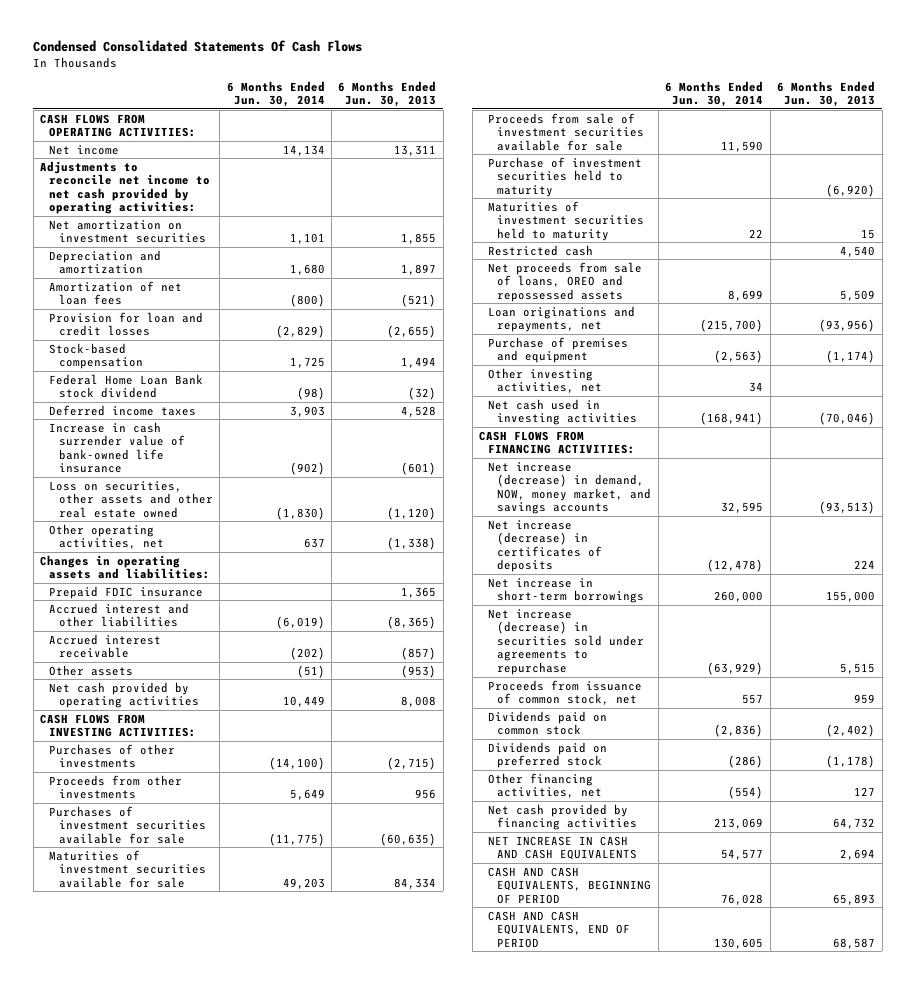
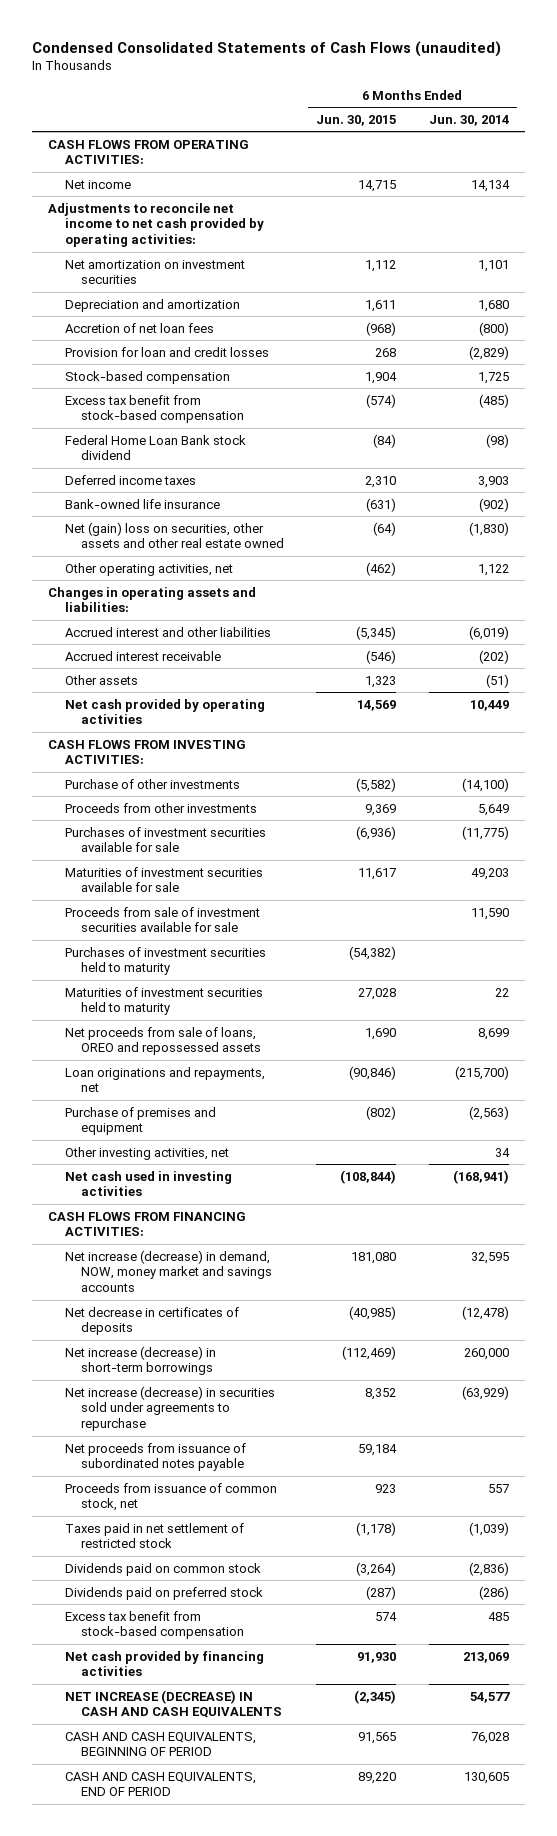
- Condensed Consolidated Statements Of Cash Flows
+ Condensed Consolidated Statements of Cash Flows (unaudited)
- | 6 Months Ended Jun. 30, 2014 | 6 Months Ended Jun. 30, 2013
+ | 6 Months Ended Jun. 30, 2015 | 6 Months Ended Jun. 30, 2014
- Amortization of net loan fees | (800) | (521)
+ Accretion of net loan fees | (968) | (800)
+ Excess tax benefit from stock-based compensation | (574) | (485)
- Increase in cash surrender value of bank-owned life insurance | (902) | (601)
- Loss on securities, other assets and other real estate owned | (1,830) | (1,120)
- Other operating activities, net | 637 | (1,338)
+ Bank-owned life insurance | (631) | (902)
+ Net (gain) loss on securities, other assets and other real estate owned | (64) | (1,830)
+ Other operating activities, net | (462) | 1,122
- Prepaid FDIC insurance | | 1,365
- Purchases of other investments | (14,100) | (2,715)
+ Purchase of other investments | (5,582) | (14,100)
- Purchase of investment securities held to maturity | | (6,920)
+ Purchases of investment securities held to maturity | (54,382) |
- Restricted cash | | 4,540
- Net increase (decrease) in demand, NOW, money market, and savings accounts | 32,595 | (93,513)
- Net increase (decrease) in certificates of deposits | (12,478) | 224
- Net increase in short-term borrowings | 260,000 | 155,000
+ Net increase (decrease) in demand, NOW, money market and savings accounts | 181,080 | 32,595
+ Net decrease in certificates of deposits | (40,985) | (12,478)
+ Net increase (decrease) in short-term borrowings | (112,469) | 260,000
+ Net proceeds from issuance of subordinated notes payable | 59,184 |
+ Taxes paid in net settlement of restricted stock | (1,178) | (1,039)
- Other financing activities, net | (554) | 127
+ Excess tax benefit from stock-based compensation | 574 | 485
- NET INCREASE IN CASH AND CASH EQUIVALENTS | 54,577 | 2,694
+ NET INCREASE (DECREASE) IN CASH AND CASH EQUIVALENTS | (2,345) | 54,577

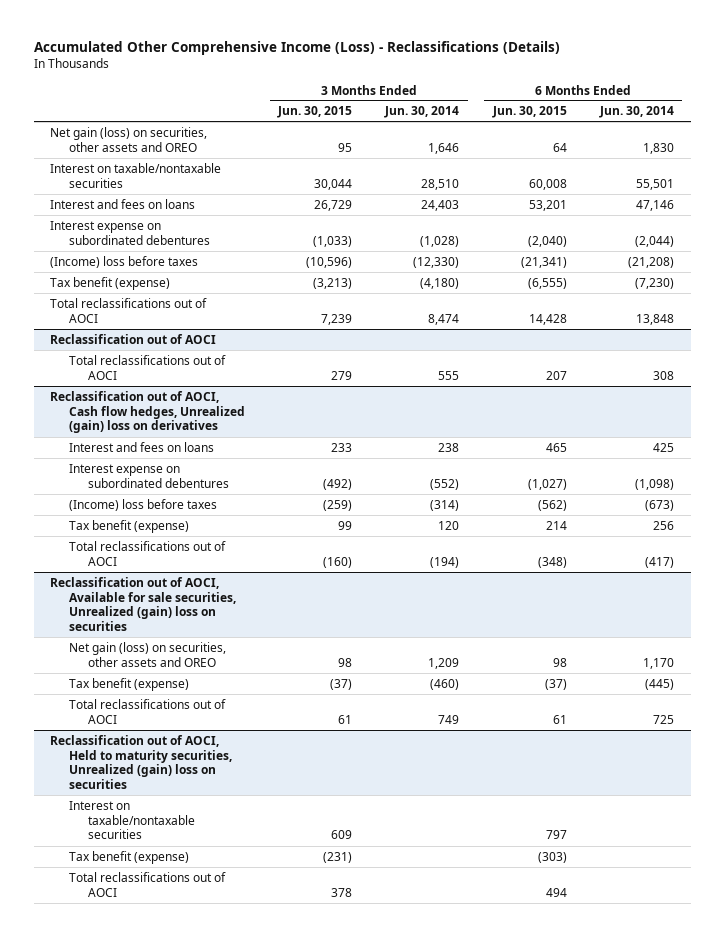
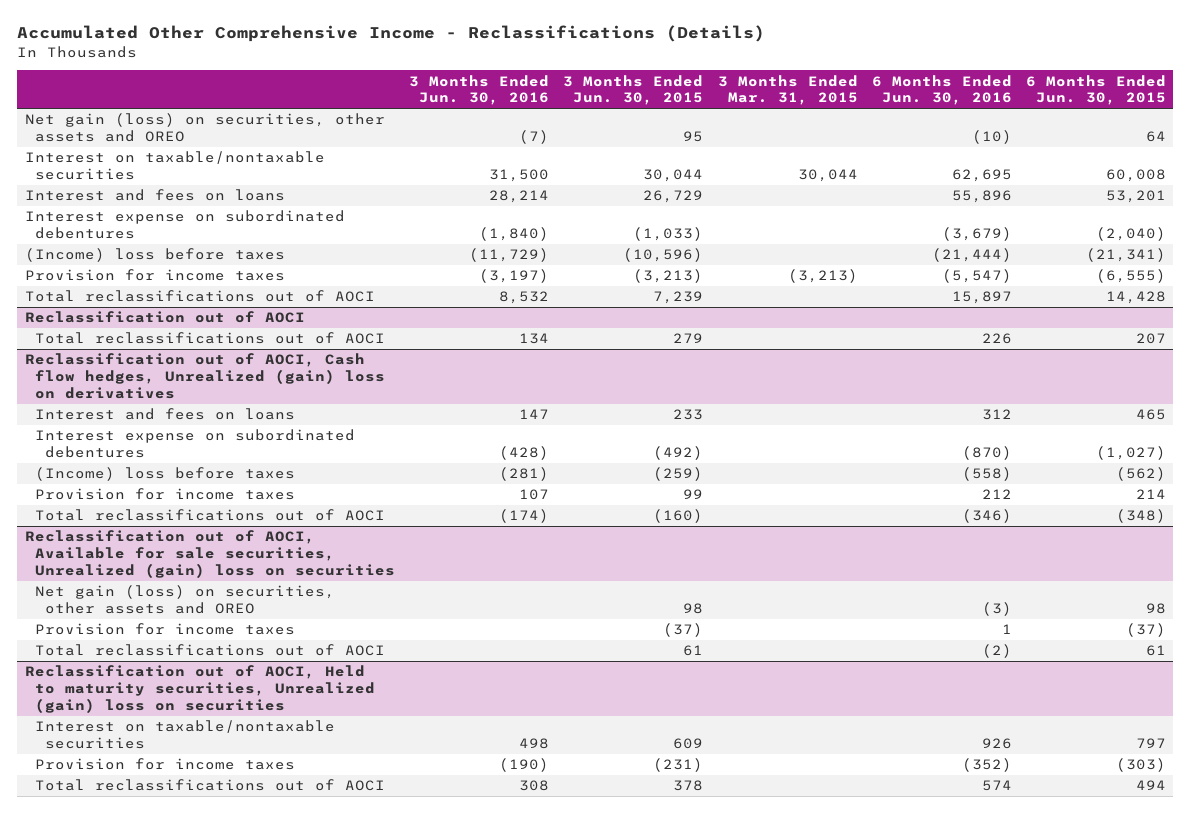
- Accumulated Other Comprehensive Income (Loss) - Reclassifications (Details)
+ Accumulated Other Comprehensive Income - Reclassifications (Details)
- | 3 Months Ended Jun. 30, 2015 | 3 Months Ended Jun. 30, 2014 | 6 Months Ended Jun. 30, 2015 | 6 Months Ended Jun. 30, 2014
+ | 3 Months Ended Jun. 30, 2016 | 3 Months Ended Jun. 30, 2015 | 3 Months Ended Mar. 31, 2015 | 6 Months Ended Jun. 30, 2016 | 6 Months Ended Jun. 30, 2015
- Tax benefit (expense) | (3,213) | (4,180) | (6,555) | (7,230)
+ Provision for income taxes | (3,197) | (3,213) | (3,213) | (5,547) | (6,555)
@ Reclassification out of AOCI, Cash flow hedges, Unrealized (gain) loss on derivatives
- Tax benefit (expense) | 99 | 120 | 214 | 256
+ Provision for income taxes | 107 | 99 | | 212 | 214
@ Reclassification out of AOCI, Available for sale securities, Unrealized (gain) loss on securities
- Tax benefit (expense) | (37) | (460) | (37) | (445)
+ Provision for income taxes | | (37) | | 1 | (37)
@ Reclassification out of AOCI, Held to maturity securities, Unrealized (gain) loss on securities
- Tax benefit (expense) | (231) | | (303) |
+ Provision for income taxes | (190) | (231) | | (352) | (303)

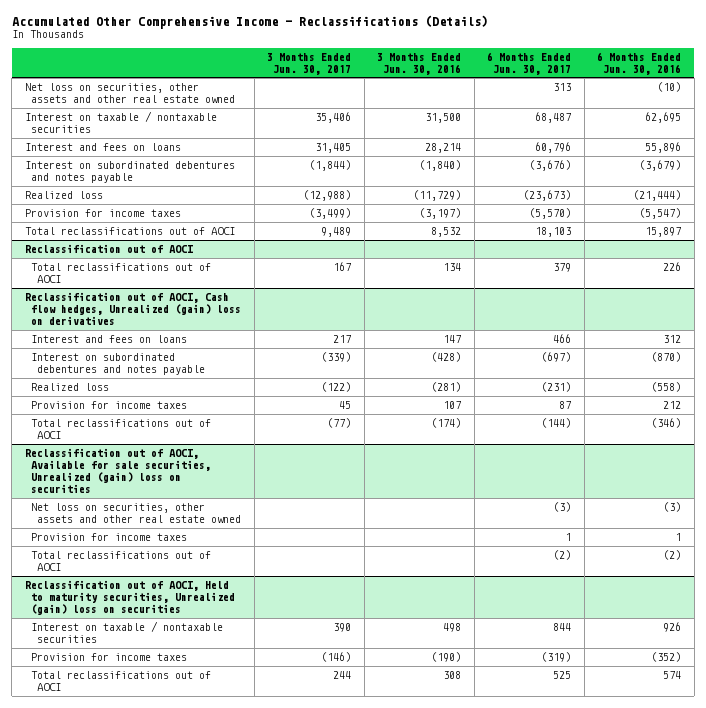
- | 3 Months Ended Jun. 30, 2016 | 3 Months Ended Jun. 30, 2015 | 3 Months Ended Mar. 31, 2015 | 6 Months Ended Jun. 30, 2016 | 6 Months Ended Jun. 30, 2015
+ | 3 Months Ended Jun. 30, 2017 | 3 Months Ended Jun. 30, 2016 | 6 Months Ended Jun. 30, 2017 | 6 Months Ended Jun. 30, 2016
- Net gain (loss) on securities, other assets and OREO | (7) | 95 | | (10) | 64
- Interest on taxable/nontaxable securities | 31,500 | 30,044 | 30,044 | 62,695 | 60,008
+ Net loss on securities, other assets and other real estate owned | | | 313 | (10)
+ Interest on taxable / nontaxable securities | 35,406 | 31,500 | 68,487 | 62,695
- Interest expense on subordinated debentures | (1,840) | (1,033) | | (3,679) | (2,040)
- (Income) loss before taxes | (11,729) | (10,596) | | (21,444) | (21,341)
+ Interest on subordinated debentures and notes payable | (1,844) | (1,840) | (3,676) | (3,679)
+ Realized loss | (12,988) | (11,729) | (23,673) | (21,444)
@ Reclassification out of AOCI, Cash flow hedges, Unrealized (gain) loss on derivatives
- Interest expense on subordinated debentures | (428) | (492) | | (870) | (1,027)
- (Income) loss before taxes | (281) | (259) | | (558) | (562)
+ Interest on subordinated debentures and notes payable | (339) | (428) | (697) | (870)
+ Realized loss | (122) | (281) | (231) | (558)
@ Reclassification out of AOCI, Available for sale securities, Unrealized (gain) loss on securities
- Net gain (loss) on securities, other assets and OREO | | 98 | | (3) | 98
+ Net loss on securities, other assets and other real estate owned | | | (3) | (3)
@ Reclassification out of AOCI, Held to maturity securities, Unrealized (gain) loss on securities
- Interest on taxable/nontaxable securities | 498 | 609 | | 926 | 797
+ Interest on taxable / nontaxable securities | 390 | 498 | 844 | 926

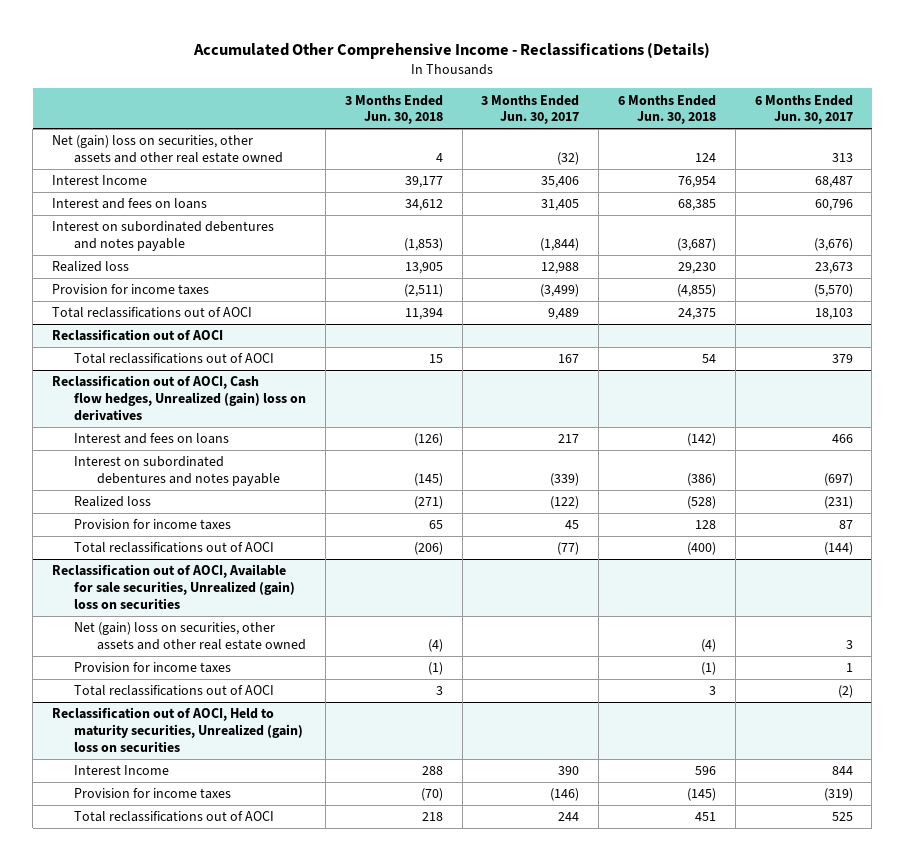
- | 3 Months Ended Jun. 30, 2017 | 3 Months Ended Jun. 30, 2016 | 6 Months Ended Jun. 30, 2017 | 6 Months Ended Jun. 30, 2016
+ | 3 Months Ended Jun. 30, 2018 | 3 Months Ended Jun. 30, 2017 | 6 Months Ended Jun. 30, 2018 | 6 Months Ended Jun. 30, 2017
- Net loss on securities, other assets and other real estate owned | | | 313 | (10)
- Interest on taxable / nontaxable securities | 35,406 | 31,500 | 68,487 | 62,695
+ Net (gain) loss on securities, other assets and other real estate owned | 4 | (32) | 124 | 313
+ Interest Income | 39,177 | 35,406 | 76,954 | 68,487
- Realized loss | (12,988) | (11,729) | (23,673) | (21,444)
+ Realized loss | 13,905 | 12,988 | 29,230 | 23,673
@ Reclassification out of AOCI, Available for sale securities, Unrealized (gain) loss on securities
- Net loss on securities, other assets and other real estate owned | | | (3) | (3)
+ Net (gain) loss on securities, other assets and other real estate owned | (4) | | (4) | 3
@ Reclassification out of AOCI, Held to maturity securities, Unrealized (gain) loss on securities
- Interest on taxable / nontaxable securities | 390 | 498 | 844 | 926
+ Interest Income | 288 | 390 | 596 | 844

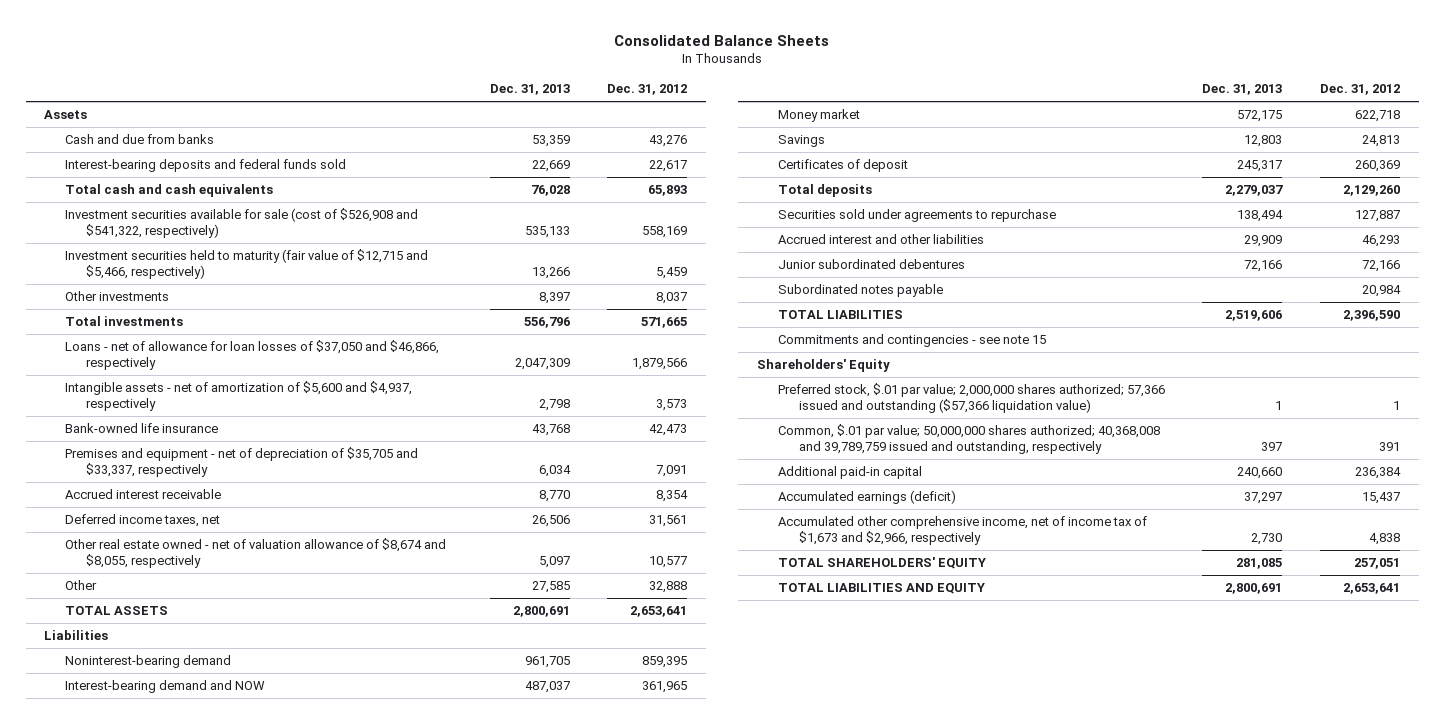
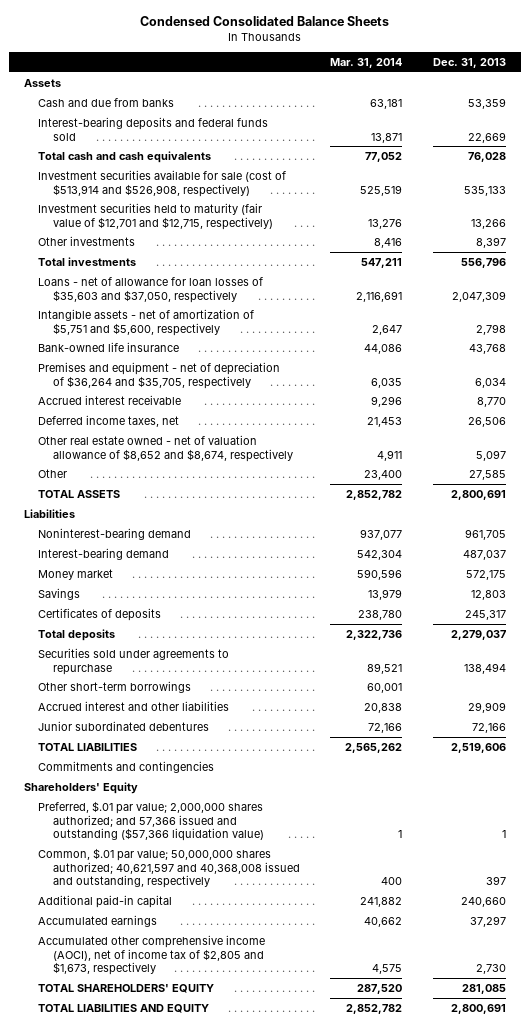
- Consolidated Balance Sheets
+ Condensed Consolidated Balance Sheets
- | Dec. 31, 2013 | Dec. 31, 2012
+ | Mar. 31, 2014 | Dec. 31, 2013
- Investment securities available for sale (cost of $526,908 and $541,322, respectively) | 535,133 | 558,169
- Investment securities held to maturity (fair value of $12,715 and $5,466, respectively) | 13,266 | 5,459
+ Investment securities available for sale (cost of $513,914 and $526,908, respectively) | 525,519 | 535,133
+ Investment securities held to maturity (fair value of $12,701 and $12,715, respectively) | 13,276 | 13,266
- Loans - net of allowance for loan losses of $37,050 and $46,866, respectively | 2,047,309 | 1,879,566
- Intangible assets - net of amortization of $5,600 and $4,937, respectively | 2,798 | 3,573
+ Loans - net of allowance for loan losses of $35,603 and $37,050, respectively | 2,116,691 | 2,047,309
+ Intangible assets - net of amortization of $5,751 and $5,600, respectively | 2,647 | 2,798
- Premises and equipment - net of depreciation of $35,705 and $33,337, respectively | 6,034 | 7,091
+ Premises and equipment - net of depreciation of $36,264 and $35,705, respectively | 6,035 | 6,034
- Other real estate owned - net of valuation allowance of $8,674 and $8,055, respectively | 5,097 | 10,577
+ Other real estate owned - net of valuation allowance of $8,652 and $8,674, respectively | 4,911 | 5,097
- Interest-bearing demand and NOW | 487,037 | 361,965
+ Interest-bearing demand | 542,304 | 487,037
- Certificates of deposit | 245,317 | 260,369
+ Certificates of deposits | 238,780 | 245,317
+ Other short-term borrowings | 60,001 |
- Subordinated notes payable | | 20,984
- Commitments and contingencies - see note 15
+ Commitments and contingencies
- Preferred stock, $.01 par value; 2,000,000 shares authorized; 57,366 issued and outstanding ($57,366 liquidation value) | 1 | 1
- Common, $.01 par value; 50,000,000 shares authorized; 40,368,008 and 39,789,759 issued and outstanding, respectively | 397 | 391
+ Preferred, $.01 par value; 2,000,000 shares authorized; and 57,366 issued and outstanding ($57,366 liquidation value) | 1 | 1
+ Common, $.01 par value; 50,000,000 shares authorized; 40,621,597 and 40,368,008 issued and outstanding, respectively | 400 | 397
- Accumulated earnings (deficit) | 37,297 | 15,437
- Accumulated other comprehensive income, net of income tax of $1,673 and $2,966, respectively | 2,730 | 4,838
+ Accumulated earnings | 40,662 | 37,297
+ Accumulated other comprehensive income (AOCI), net of income tax of $2,805 and $1,673, respectively | 4,575 | 2,730

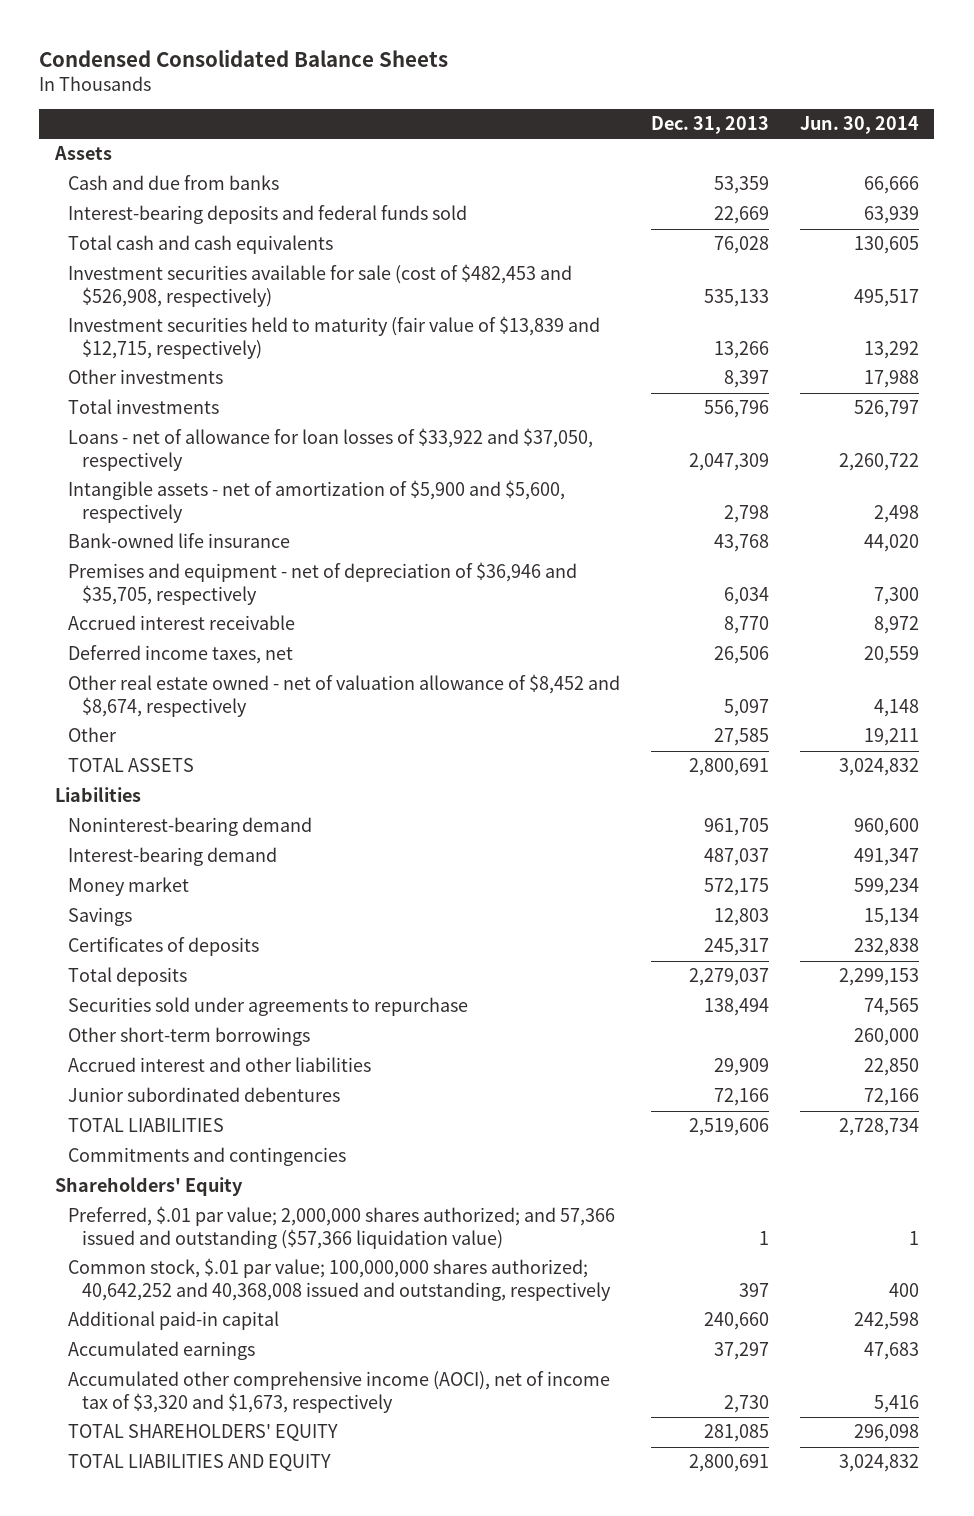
- | Mar. 31, 2014 | Dec. 31, 2013
+ | Dec. 31, 2013 | Jun. 30, 2014
- Investment securities available for sale (cost of $513,914 and $526,908, respectively) | 525,519 | 535,133
- Investment securities held to maturity (fair value of $12,701 and $12,715, respectively) | 13,276 | 13,266
+ Investment securities available for sale (cost of $482,453 and $526,908, respectively) | 535,133 | 495,517
+ Investment securities held to maturity (fair value of $13,839 and $12,715, respectively) | 13,266 | 13,292
- Loans - net of allowance for loan losses of $35,603 and $37,050, respectively | 2,116,691 | 2,047,309
- Intangible assets - net of amortization of $5,751 and $5,600, respectively | 2,647 | 2,798
+ Loans - net of allowance for loan losses of $33,922 and $37,050, respectively | 2,047,309 | 2,260,722
+ Intangible assets - net of amortization of $5,900 and $5,600, respectively | 2,798 | 2,498
- Premises and equipment - net of depreciation of $36,264 and $35,705, respectively | 6,035 | 6,034
+ Premises and equipment - net of depreciation of $36,946 and $35,705, respectively | 6,034 | 7,300
- Other real estate owned - net of valuation allowance of $8,652 and $8,674, respectively | 4,911 | 5,097
+ Other real estate owned - net of valuation allowance of $8,452 and $8,674, respectively | 5,097 | 4,148
- Common, $.01 par value; 50,000,000 shares authorized; 40,621,597 and 40,368,008 issued and outstanding, respectively | 400 | 397
+ Common stock, $.01 par value; 100,000,000 shares authorized; 40,642,252 and 40,368,008 issued and outstanding, respectively | 397 | 400
- Accumulated other comprehensive income (AOCI), net of income tax of $2,805 and $1,673, respectively | 4,575 | 2,730
+ Accumulated other comprehensive income (AOCI), net of income tax of $3,320 and $1,673, respectively | 2,730 | 5,416

